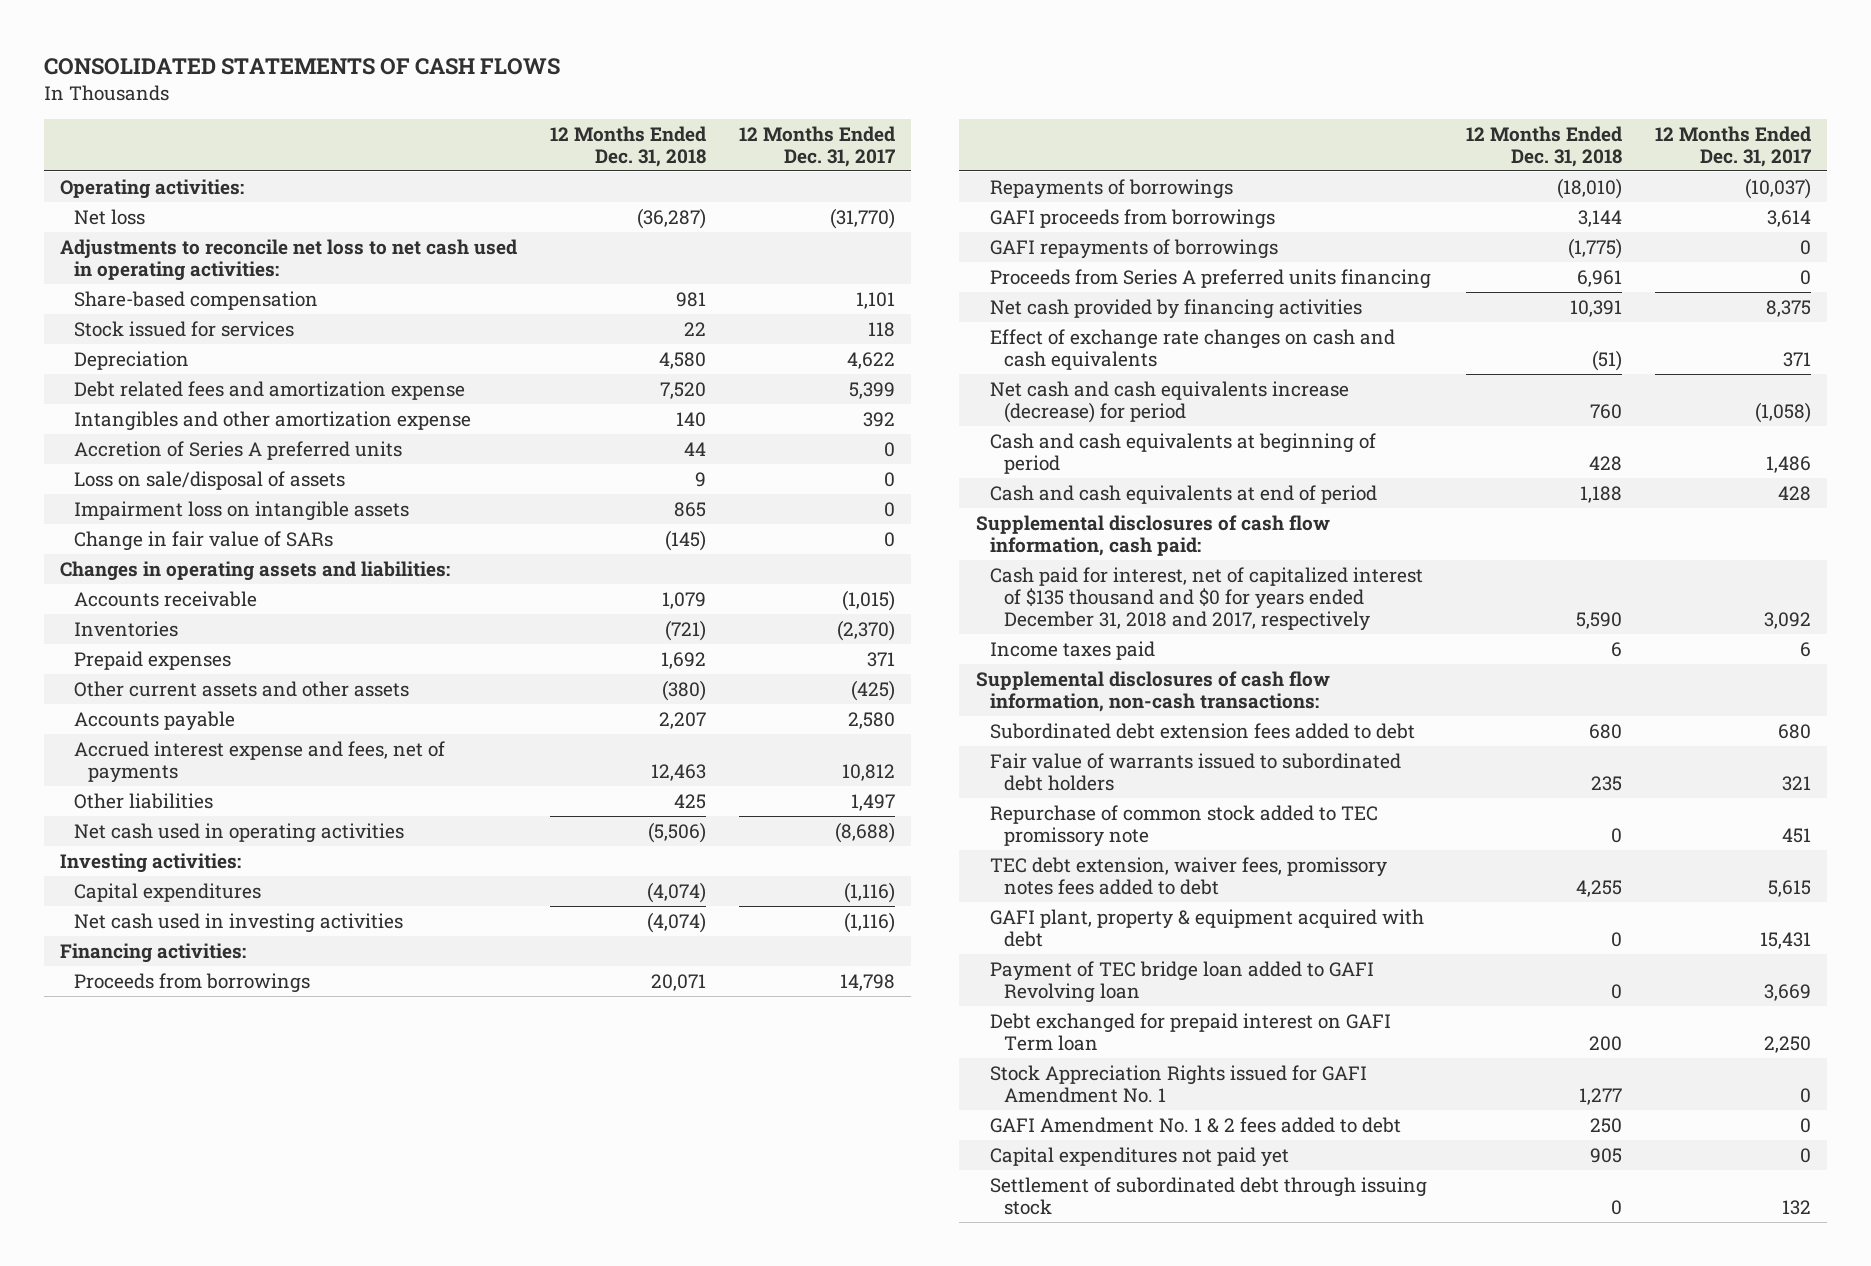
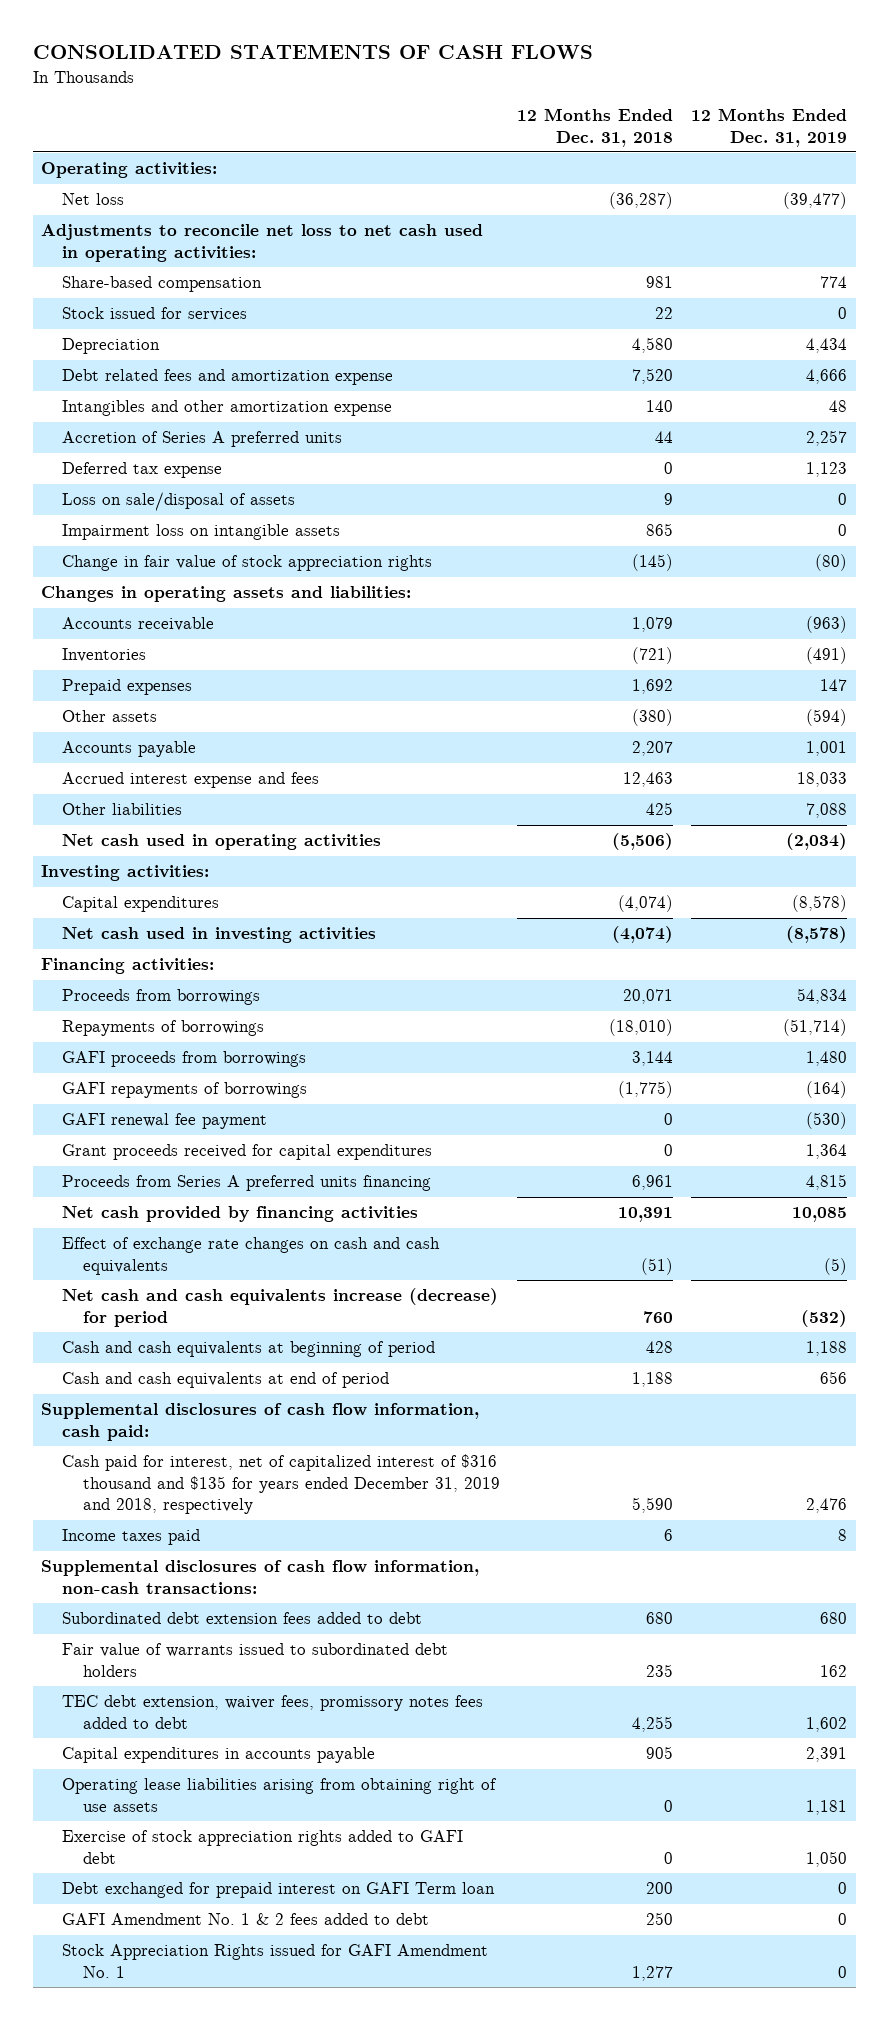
- | 12 Months Ended Dec. 31, 2018 | 12 Months Ended Dec. 31, 2017
+ | 12 Months Ended Dec. 31, 2018 | 12 Months Ended Dec. 31, 2019
+ Deferred tax expense | 0 | 1,123
- Change in fair value of SARs | (145) | 0
+ Change in fair value of stock appreciation rights | (145) | (80)
- Other current assets and other assets | (380) | (425)
+ Other assets | (380) | (594)
- Accrued interest expense and fees, net of payments | 12,463 | 10,812
+ Accrued interest expense and fees | 12,463 | 18,033
+ GAFI renewal fee payment | 0 | (530)
+ Grant proceeds received for capital expenditures | 0 | 1,364
- Cash paid for interest, net of capitalized interest of $135 thousand and $0 for years ended December 31, 2018 and 2017, respectively | 5,590 | 3,092
+ Cash paid for interest, net of capitalized interest of $316 thousand and $135 for years ended December 31, 2019 and 2018, respectively | 5,590 | 2,476
- Repurchase of common stock added to TEC promissory note | 0 | 451
- GAFI plant, property & equipment acquired with debt | 0 | 15,431
- Payment of TEC bridge loan added to GAFI Revolving loan | 0 | 3,669
+ Capital expenditures in accounts payable | 905 | 2,391
+ Operating lease liabilities arising from obtaining right of use assets | 0 | 1,181
+ Exercise of stock appreciation rights added to GAFI debt | 0 | 1,050
- Capital expenditures not paid yet | 905 | 0
- Settlement of subordinated debt through issuing stock | 0 | 132
moved down: Stock Appreciation Rights issued for GAFI Amendment No. 1 | 1,277 | 0

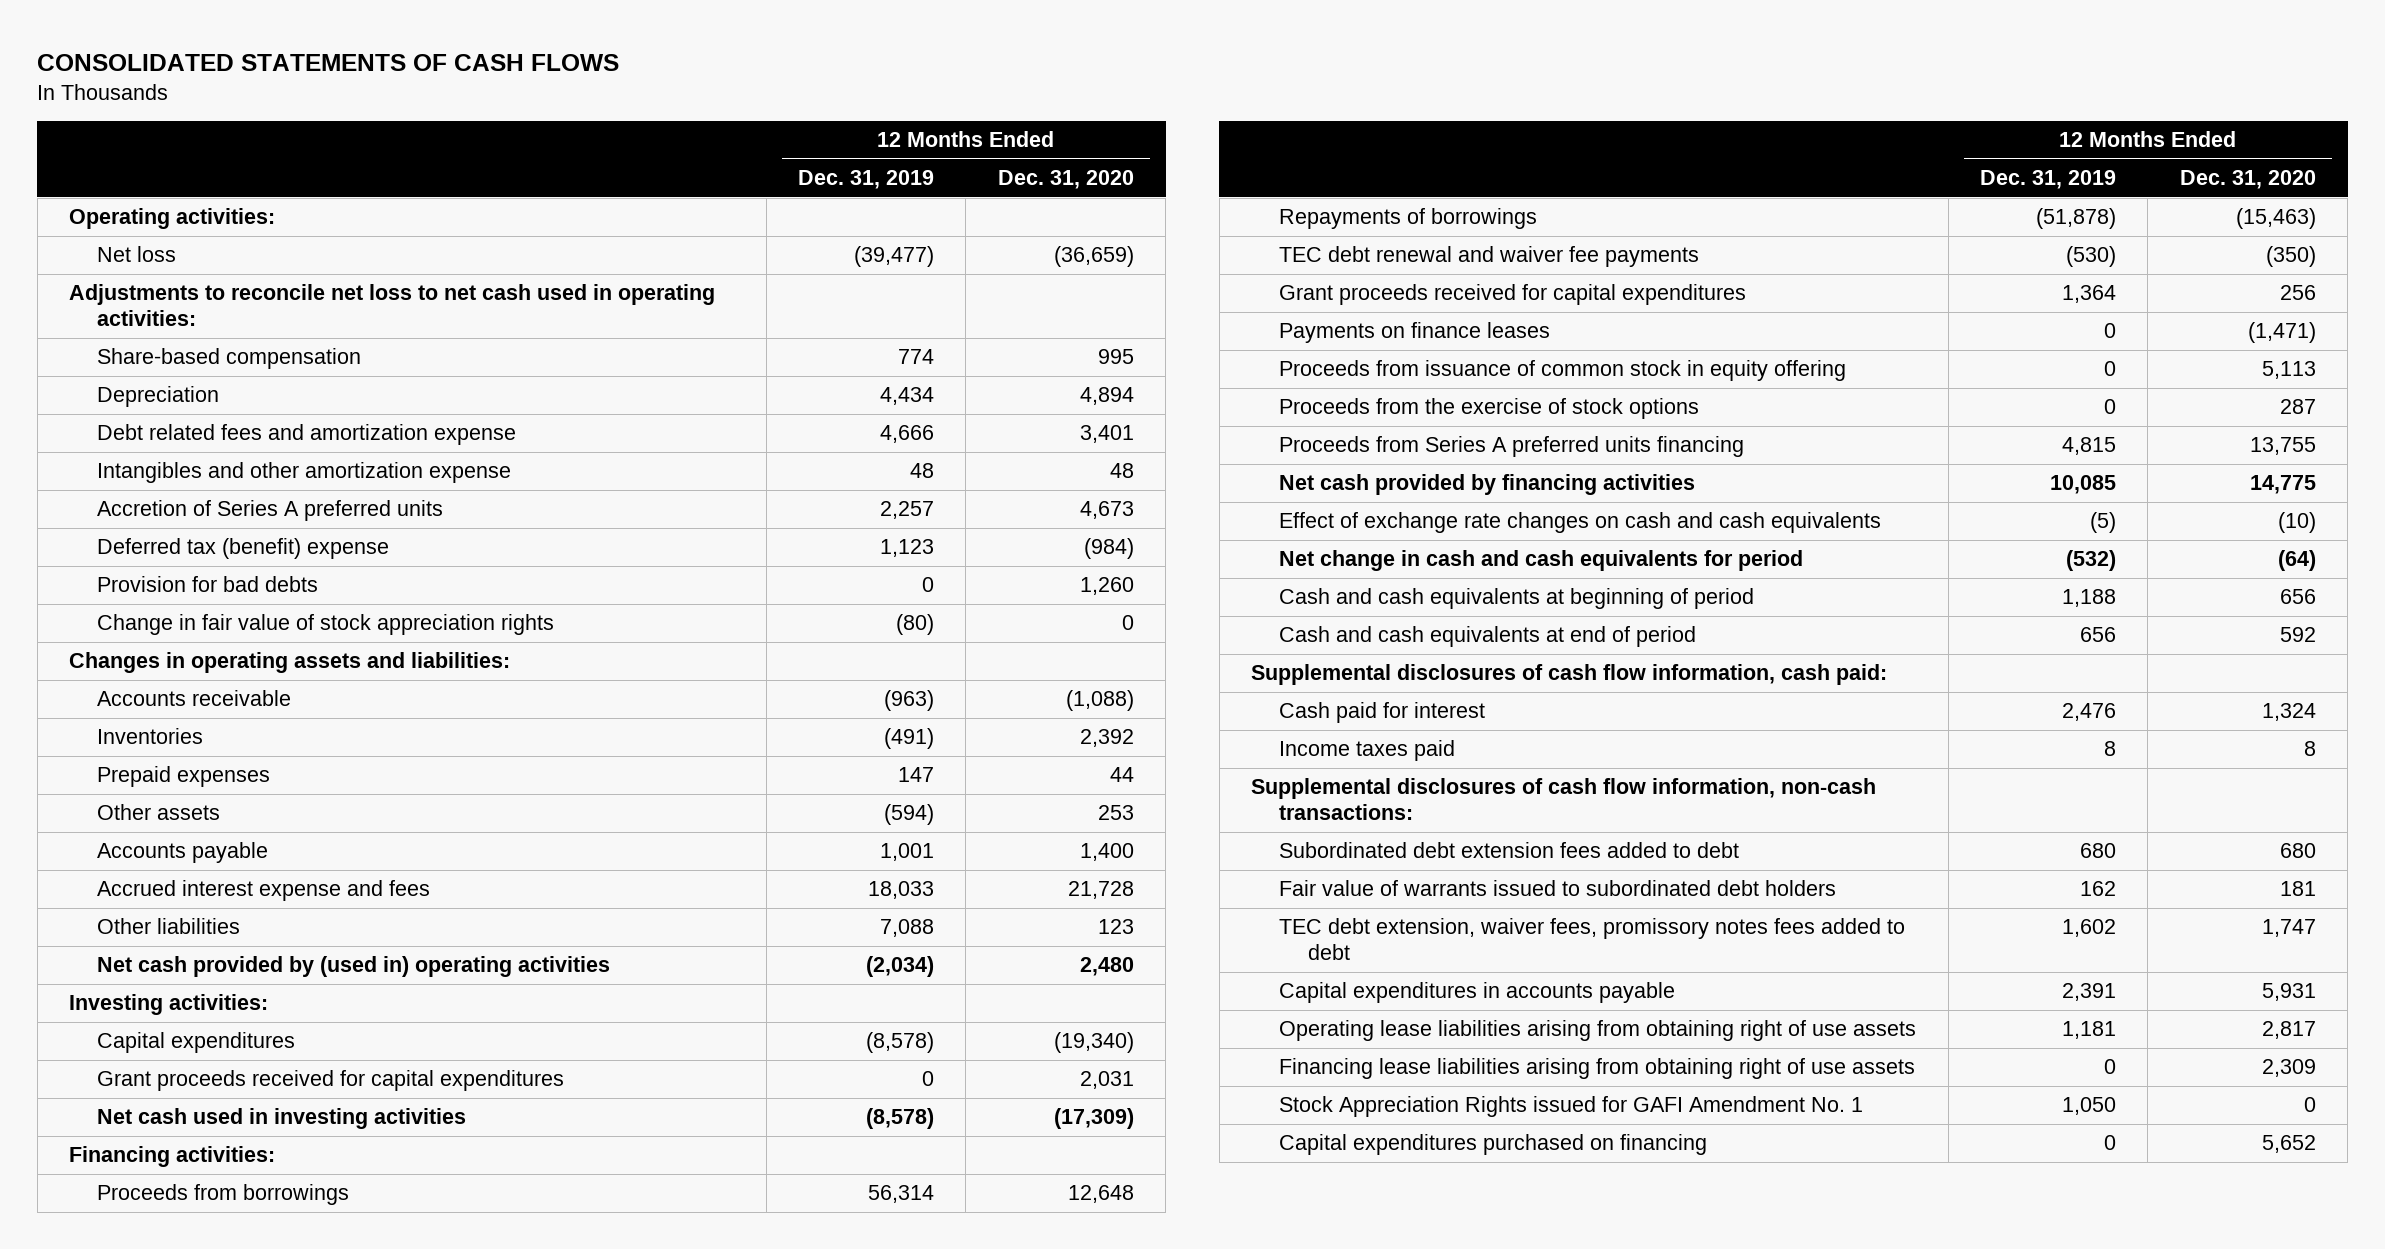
- | 12 Months Ended Dec. 31, 2018 | 12 Months Ended Dec. 31, 2019
+ | 12 Months Ended Dec. 31, 2019 | 12 Months Ended Dec. 31, 2020
- Stock issued for services | 22 | 0
- Deferred tax expense | 0 | 1,123
- Loss on sale/disposal of assets | 9 | 0
- Impairment loss on intangible assets | 865 | 0
+ Deferred tax (benefit) expense | 1,123 | (984)
+ Provision for bad debts | 0 | 1,260
- Net cash used in operating activities | (5,506) | (2,034)
+ Net cash provided by (used in) operating activities | (2,034) | 2,480
+ Grant proceeds received for capital expenditures | 0 | 2,031
- Proceeds from borrowings | 20,071 | 54,834
- Repayments of borrowings | (18,010) | (51,714)
- GAFI proceeds from borrowings | 3,144 | 1,480
- GAFI repayments of borrowings | (1,775) | (164)
- GAFI renewal fee payment | 0 | (530)
+ Proceeds from borrowings | 56,314 | 12,648
+ Repayments of borrowings | (51,878) | (15,463)
+ TEC debt renewal and waiver fee payments | (530) | (350)
+ Payments on finance leases | 0 | (1,471)
+ Proceeds from issuance of common stock in equity offering | 0 | 5,113
+ Proceeds from the exercise of stock options | 0 | 287
- Net cash and cash equivalents increase (decrease) for period | 760 | (532)
+ Net change in cash and cash equivalents for period | (532) | (64)
- Cash paid for interest, net of capitalized interest of $316 thousand and $135 for years ended December 31, 2019 and 2018, respectively | 5,590 | 2,476
+ Cash paid for interest | 2,476 | 1,324
- Exercise of stock appreciation rights added to GAFI debt | 0 | 1,050
- Debt exchanged for prepaid interest on GAFI Term loan | 200 | 0
- GAFI Amendment No. 1 & 2 fees added to debt | 250 | 0
- Stock Appreciation Rights issued for GAFI Amendment No. 1 | 1,277 | 0
+ Financing lease liabilities arising from obtaining right of use assets | 0 | 2,309
+ Stock Appreciation Rights issued for GAFI Amendment No. 1 | 1,050 | 0
+ Capital expenditures purchased on financing | 0 | 5,652

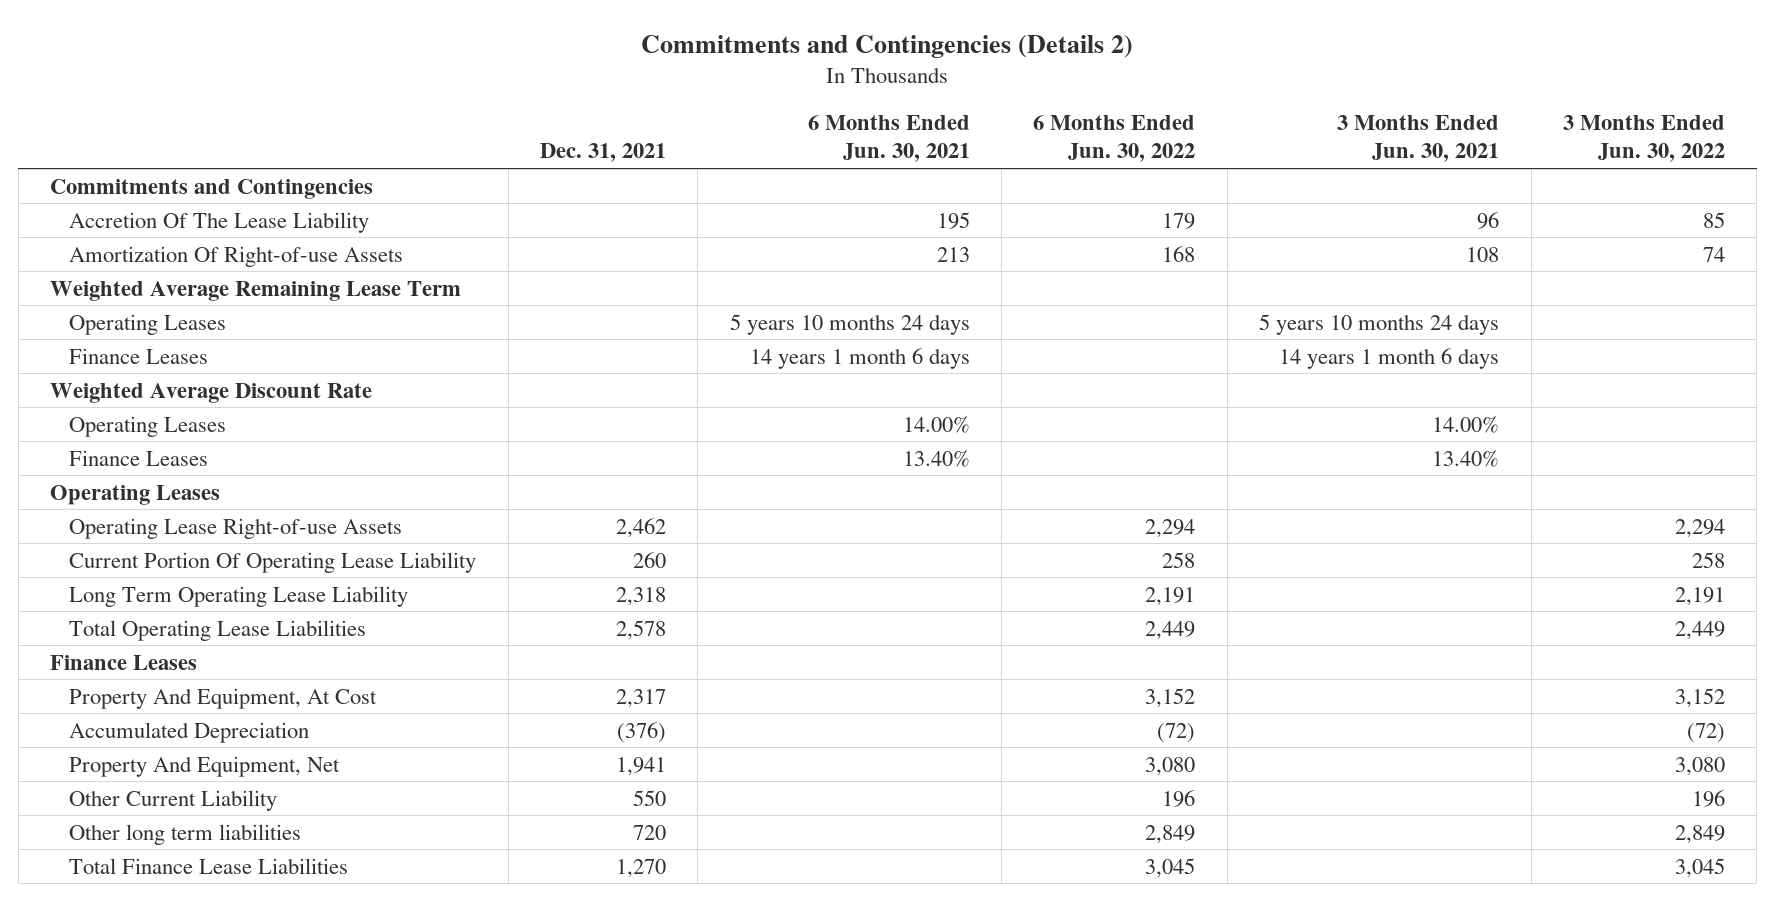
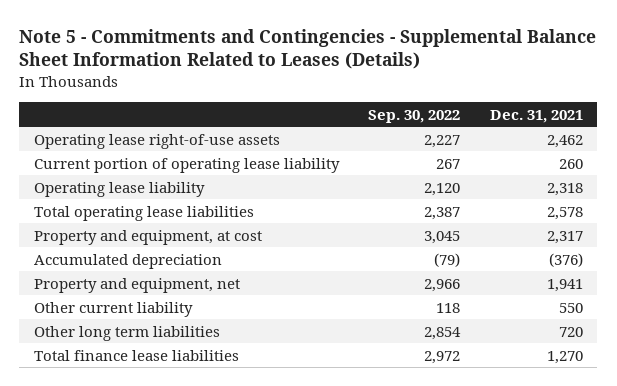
- Commitments and Contingencies (Details 2)
+ Note 5 - Commitments and Contingencies - Supplemental Balance Sheet Information Related to Leases (Details)
- | Dec. 31, 2021 | 6 Months Ended Jun. 30, 2021 | 6 Months Ended Jun. 30, 2022 | 3 Months Ended Jun. 30, 2021 | 3 Months Ended Jun. 30, 2022
+ | Sep. 30, 2022 | Dec. 31, 2021
- Commitments and Contingencies
- Accretion Of The Lease Liability | | 195 | 179 | 96 | 85
- Amortization Of Right-of-use Assets | | 213 | 168 | 108 | 74
- Weighted Average Remaining Lease Term
- Operating Leases | | 5 years 10 months 24 days | | 5 years 10 months 24 days |
- Finance Leases | | 14 years 1 month 6 days | | 14 years 1 month 6 days |
- Weighted Average Discount Rate
- Operating Leases | | 14.00% | | 14.00% |
- Finance Leases | | 13.40% | | 13.40% |
- Operating Leases
- Operating Lease Right-of-use Assets | 2,462 | | 2,294 | | 2,294
- Current Portion Of Operating Lease Liability | 260 | | 258 | | 258
- Long Term Operating Lease Liability | 2,318 | | 2,191 | | 2,191
- Total Operating Lease Liabilities | 2,578 | | 2,449 | | 2,449
- Finance Leases
- Property And Equipment, At Cost | 2,317 | | 3,152 | | 3,152
- Accumulated Depreciation | (376) | | (72) | | (72)
- Property And Equipment, Net | 1,941 | | 3,080 | | 3,080
- Other Current Liability | 550 | | 196 | | 196
+ Operating lease right-of-use assets | 2,227 | 2,462
+ Current portion of operating lease liability | 267 | 260
+ Operating lease liability | 2,120 | 2,318
+ Total operating lease liabilities | 2,387 | 2,578
+ Property and equipment, at cost | 3,045 | 2,317
+ Accumulated depreciation | (79) | (376)
+ Property and equipment, net | 2,966 | 1,941
+ Other current liability | 118 | 550
- Total Finance Lease Liabilities | 1,270 | | 3,045 | | 3,045
+ Total finance lease liabilities | 2,972 | 1,270

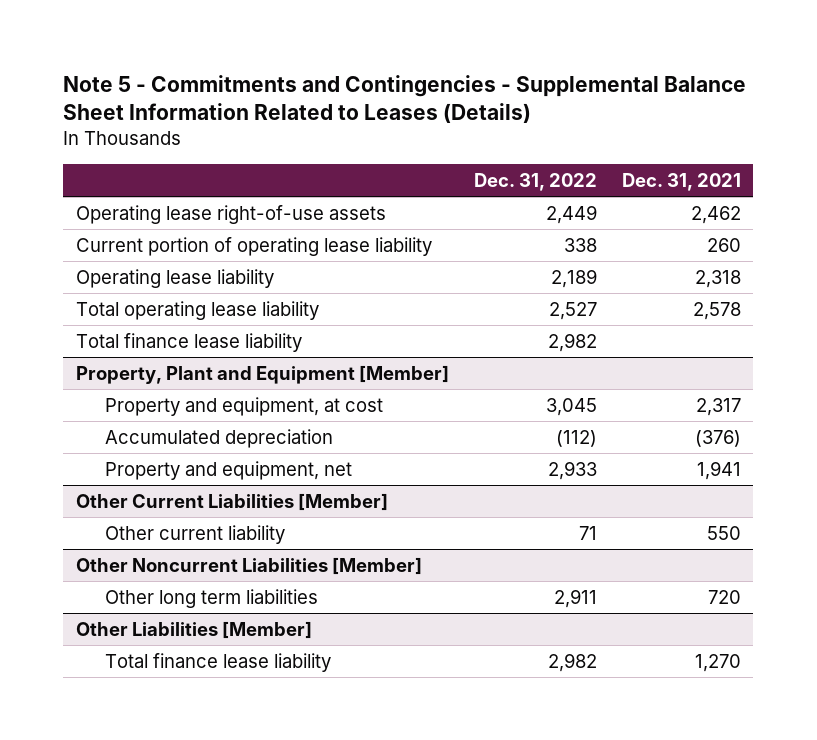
- | Sep. 30, 2022 | Dec. 31, 2021
+ | Dec. 31, 2022 | Dec. 31, 2021
- Total operating lease liabilities | 2,387 | 2,578
+ Total operating lease liability | 2,527 | 2,578
+ Total finance lease liability | 2,982 |
+ Property, Plant and Equipment [Member]
+ Other Current Liabilities [Member]
+ Other Noncurrent Liabilities [Member]
- Total finance lease liabilities | 2,972 | 1,270
+ Other Liabilities [Member]
+ Total finance lease liability | 2,982 | 1,270

